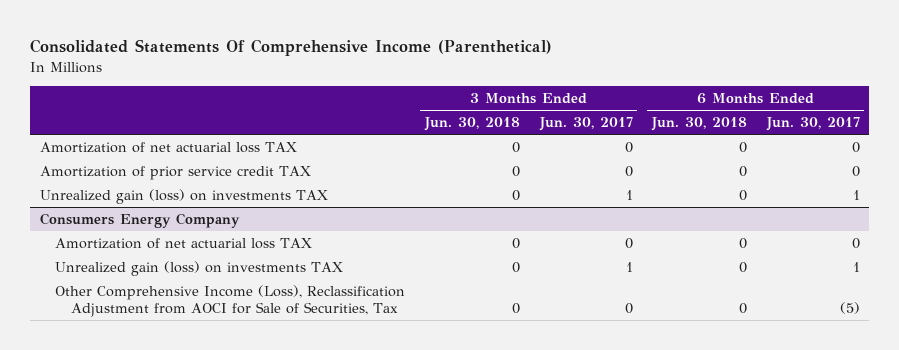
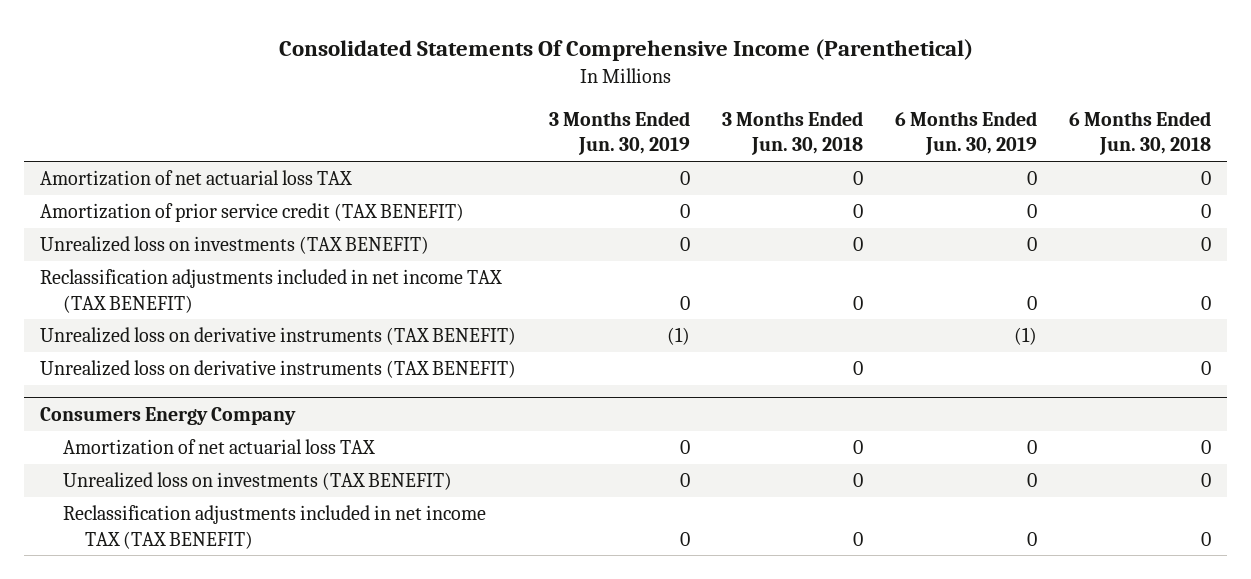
- | 3 Months Ended Jun. 30, 2018 | 3 Months Ended Jun. 30, 2017 | 6 Months Ended Jun. 30, 2018 | 6 Months Ended Jun. 30, 2017
+ | 3 Months Ended Jun. 30, 2019 | 3 Months Ended Jun. 30, 2018 | 6 Months Ended Jun. 30, 2019 | 6 Months Ended Jun. 30, 2018
- Amortization of prior service credit TAX | 0 | 0 | 0 | 0
- Unrealized gain (loss) on investments TAX | 0 | 1 | 0 | 1
+ Amortization of prior service credit (TAX BENEFIT) | 0 | 0 | 0 | 0
+ Unrealized loss on investments (TAX BENEFIT) | 0 | 0 | 0 | 0
+ Reclassification adjustments included in net income TAX (TAX BENEFIT) | 0 | 0 | 0 | 0
+ Unrealized loss on derivative instruments (TAX BENEFIT) | (1) | | (1) |
+ Unrealized loss on derivative instruments (TAX BENEFIT) | | 0 | | 0
@ Consumers Energy Company
- Unrealized gain (loss) on investments TAX | 0 | 1 | 0 | 1
- Other Comprehensive Income (Loss), Reclassification Adjustment from AOCI for Sale of Securities, Tax | 0 | 0 | 0 | (5)
+ Unrealized loss on investments (TAX BENEFIT) | 0 | 0 | 0 | 0
+ Reclassification adjustments included in net income TAX (TAX BENEFIT) | 0 | 0 | 0 | 0

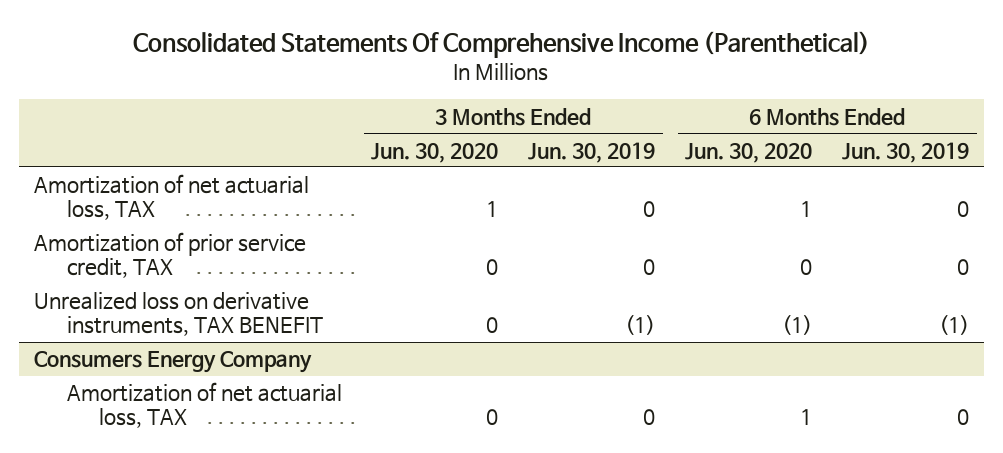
- | 3 Months Ended Jun. 30, 2019 | 3 Months Ended Jun. 30, 2018 | 6 Months Ended Jun. 30, 2019 | 6 Months Ended Jun. 30, 2018
+ | 3 Months Ended Jun. 30, 2020 | 3 Months Ended Jun. 30, 2019 | 6 Months Ended Jun. 30, 2020 | 6 Months Ended Jun. 30, 2019
- Amortization of net actuarial loss TAX | 0 | 0 | 0 | 0
- Amortization of prior service credit (TAX BENEFIT) | 0 | 0 | 0 | 0
- Unrealized loss on investments (TAX BENEFIT) | 0 | 0 | 0 | 0
- Reclassification adjustments included in net income TAX (TAX BENEFIT) | 0 | 0 | 0 | 0
- Unrealized loss on derivative instruments (TAX BENEFIT) | (1) | | (1) |
- Unrealized loss on derivative instruments (TAX BENEFIT) | | 0 | | 0
+ Amortization of net actuarial loss, TAX | 1 | 0 | 1 | 0
+ Amortization of prior service credit, TAX | 0 | 0 | 0 | 0
+ Unrealized loss on derivative instruments, TAX BENEFIT | 0 | (1) | (1) | (1)
@ Consumers Energy Company
- Amortization of net actuarial loss TAX | 0 | 0 | 0 | 0
- Unrealized loss on investments (TAX BENEFIT) | 0 | 0 | 0 | 0
- Reclassification adjustments included in net income TAX (TAX BENEFIT) | 0 | 0 | 0 | 0
+ Amortization of net actuarial loss, TAX | 0 | 0 | 1 | 0

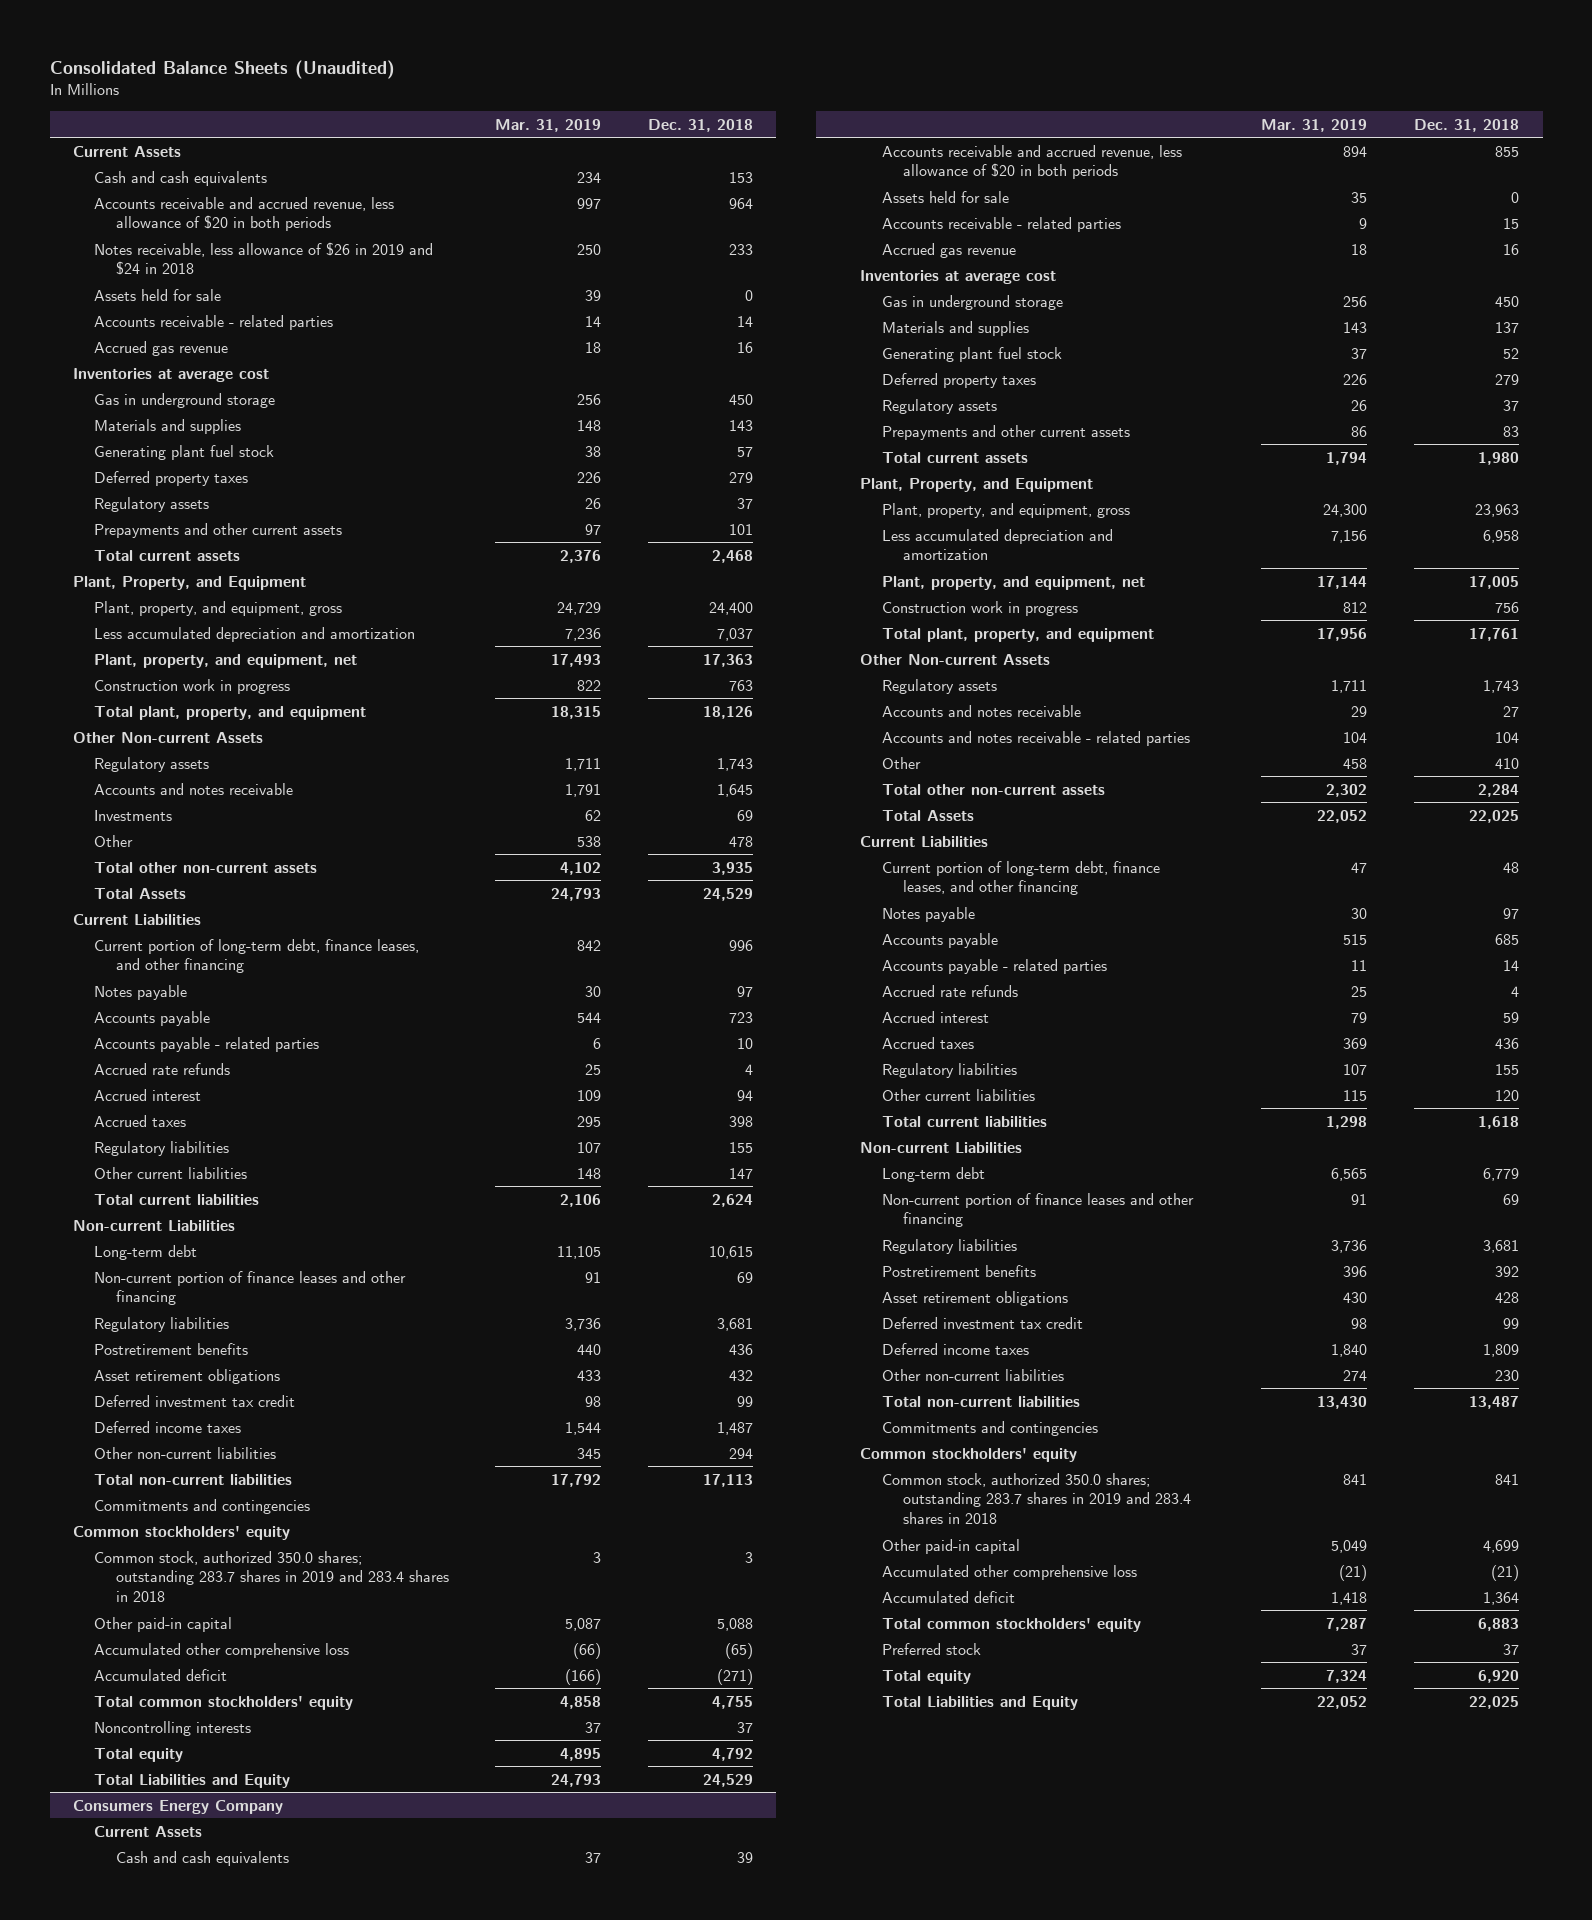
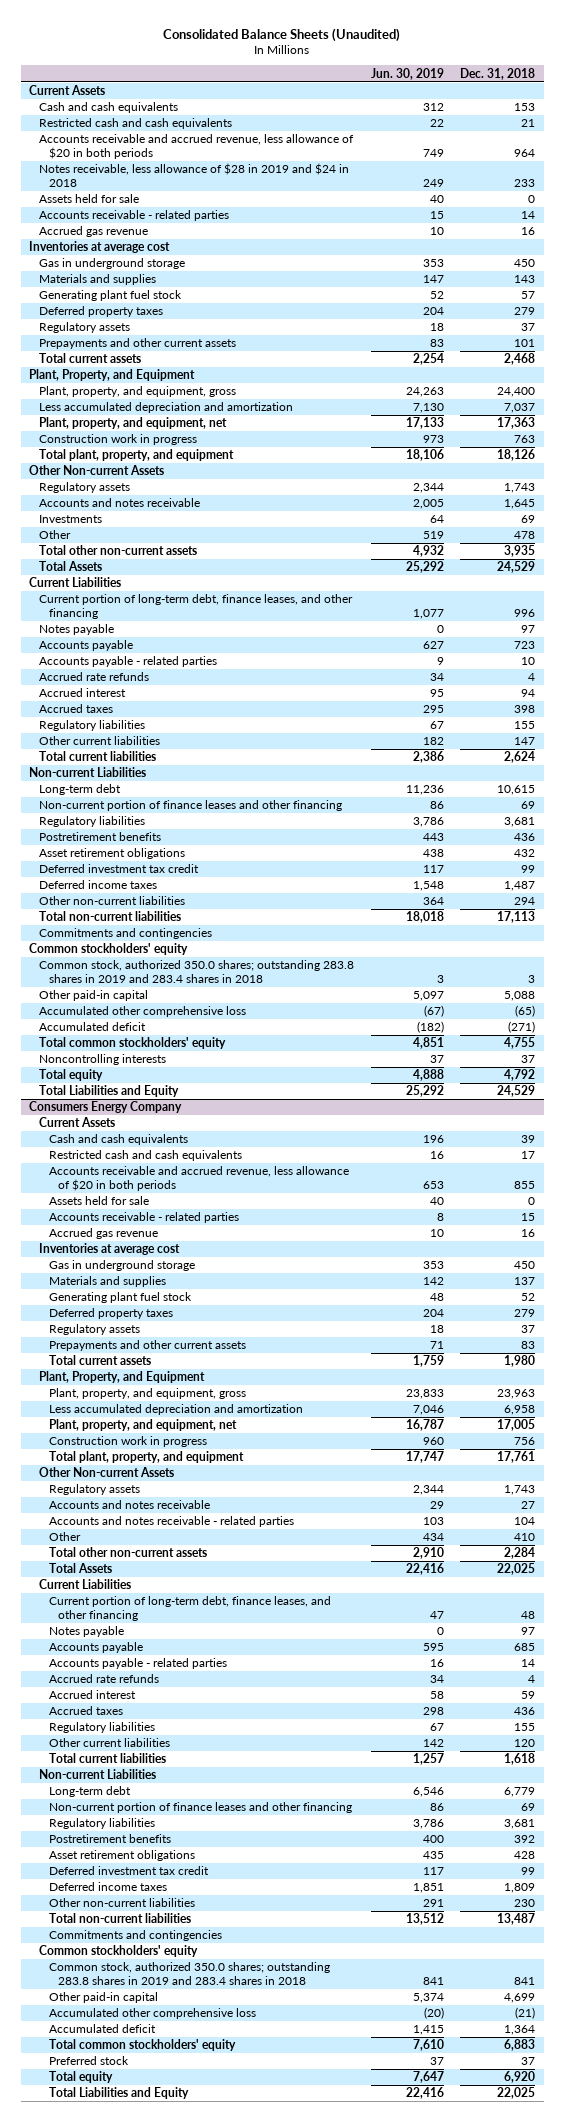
- | Mar. 31, 2019 | Dec. 31, 2018
+ | Jun. 30, 2019 | Dec. 31, 2018
+ Restricted cash and cash equivalents | 22 | 21
- Notes receivable, less allowance of $26 in 2019 and $24 in 2018 | 250 | 233
+ Notes receivable, less allowance of $28 in 2019 and $24 in 2018 | 249 | 233
- Common stock, authorized 350.0 shares; outstanding 283.7 shares in 2019 and 283.4 shares in 2018 | 3 | 3
+ Common stock, authorized 350.0 shares; outstanding 283.8 shares in 2019 and 283.4 shares in 2018 | 3 | 3
@ Consumers Energy Company
+ Restricted cash and cash equivalents | 16 | 17
- Common stock, authorized 350.0 shares; outstanding 283.7 shares in 2019 and 283.4 shares in 2018 | 841 | 841
+ Common stock, authorized 350.0 shares; outstanding 283.8 shares in 2019 and 283.4 shares in 2018 | 841 | 841

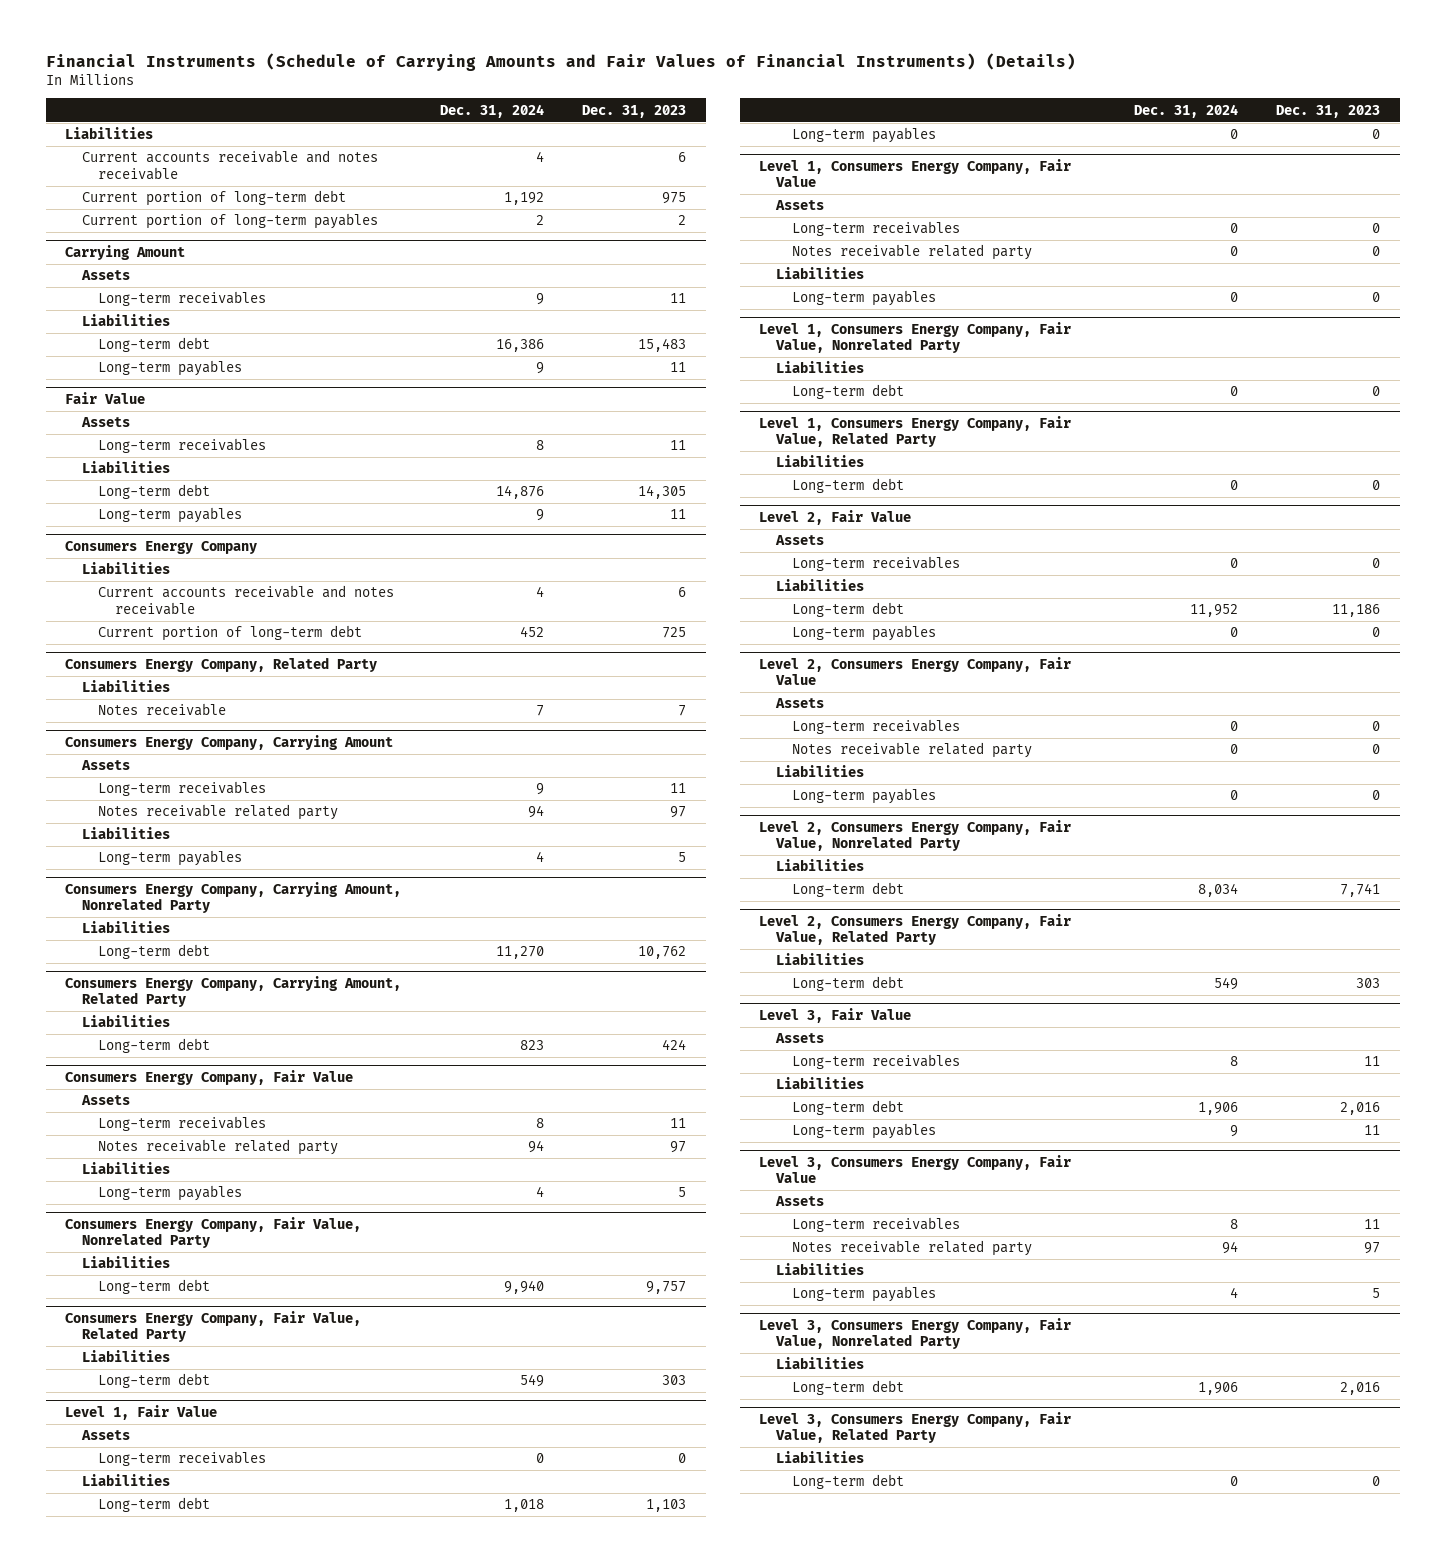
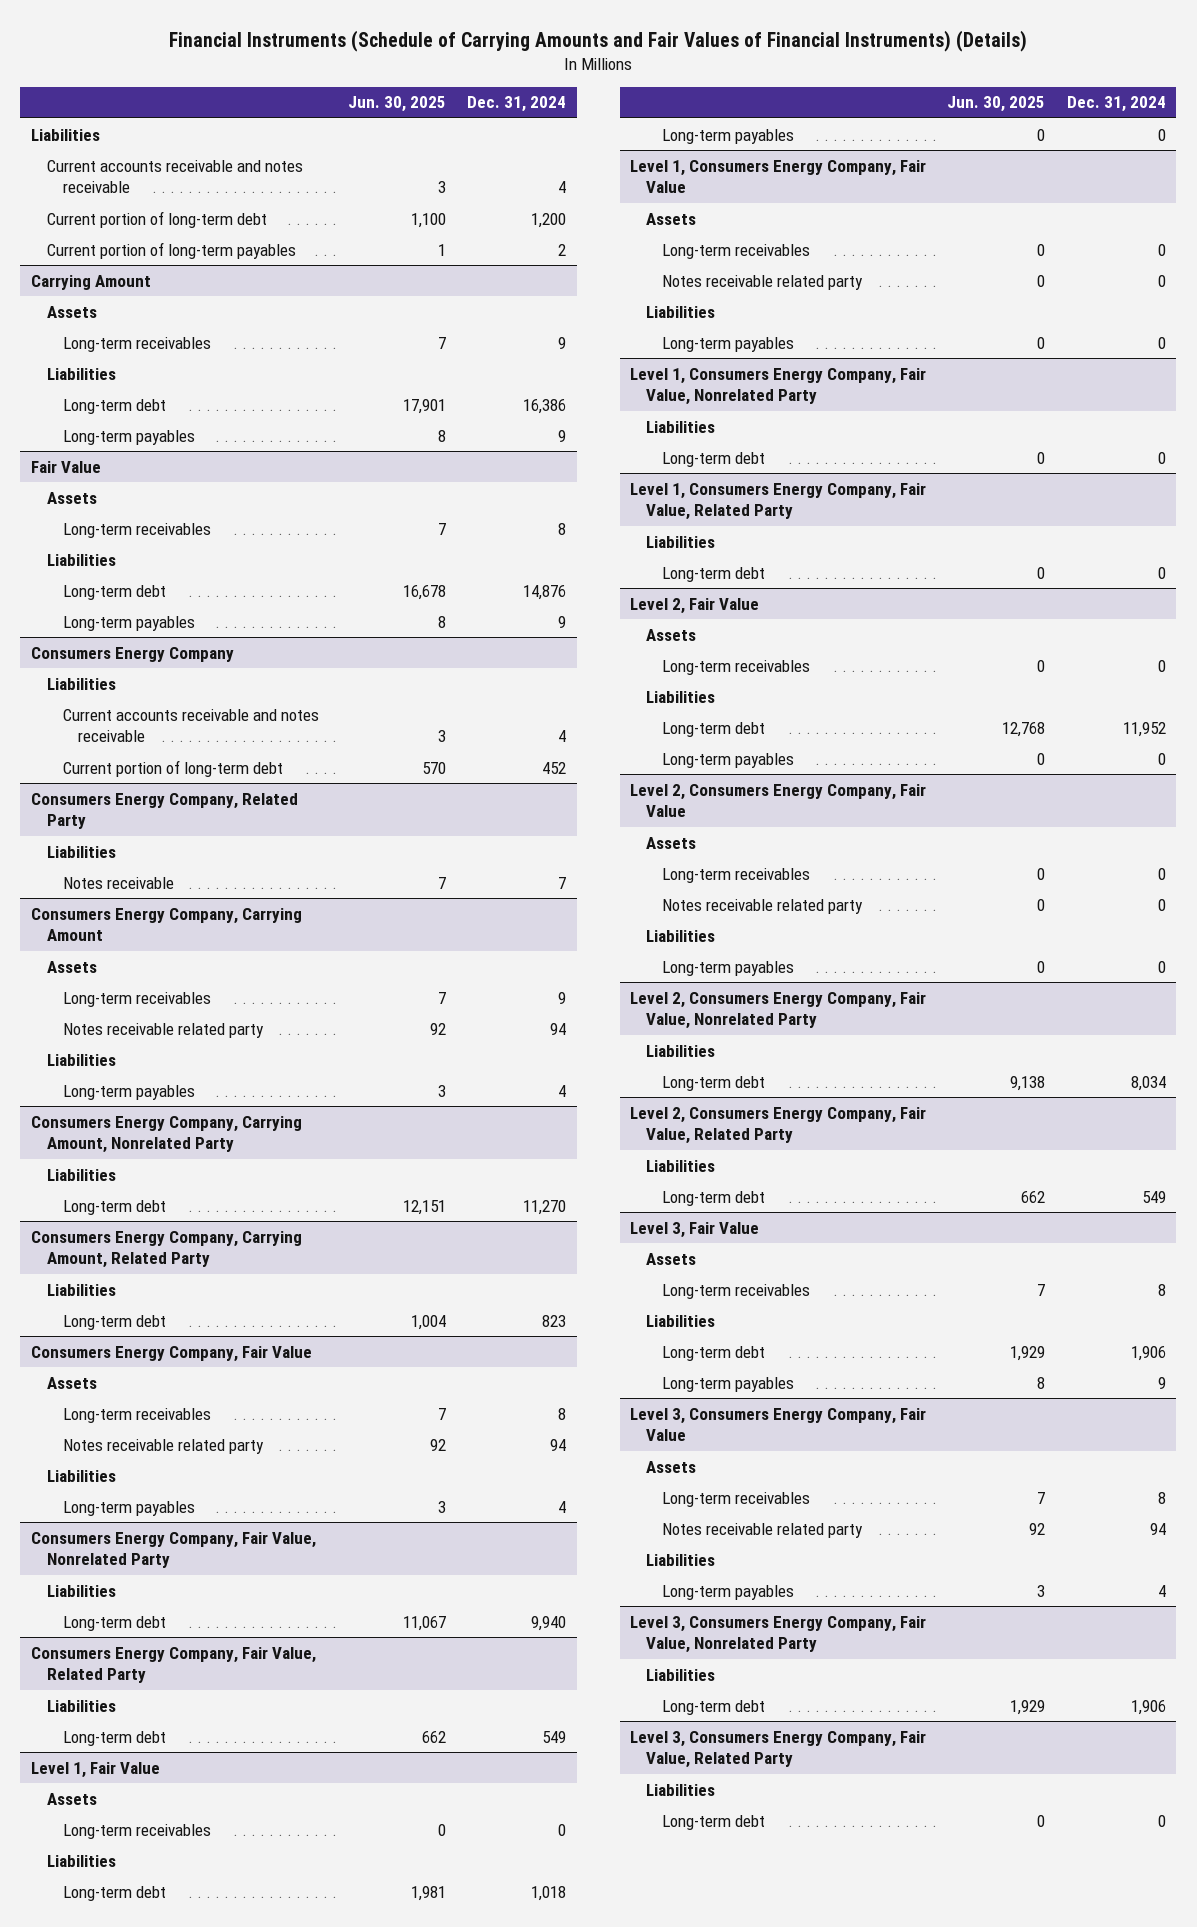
- | Dec. 31, 2024 | Dec. 31, 2023
+ | Jun. 30, 2025 | Dec. 31, 2024
- Current portion of long-term debt | 1,192 | 975
+ Current portion of long-term debt | 1,100 | 1,200

